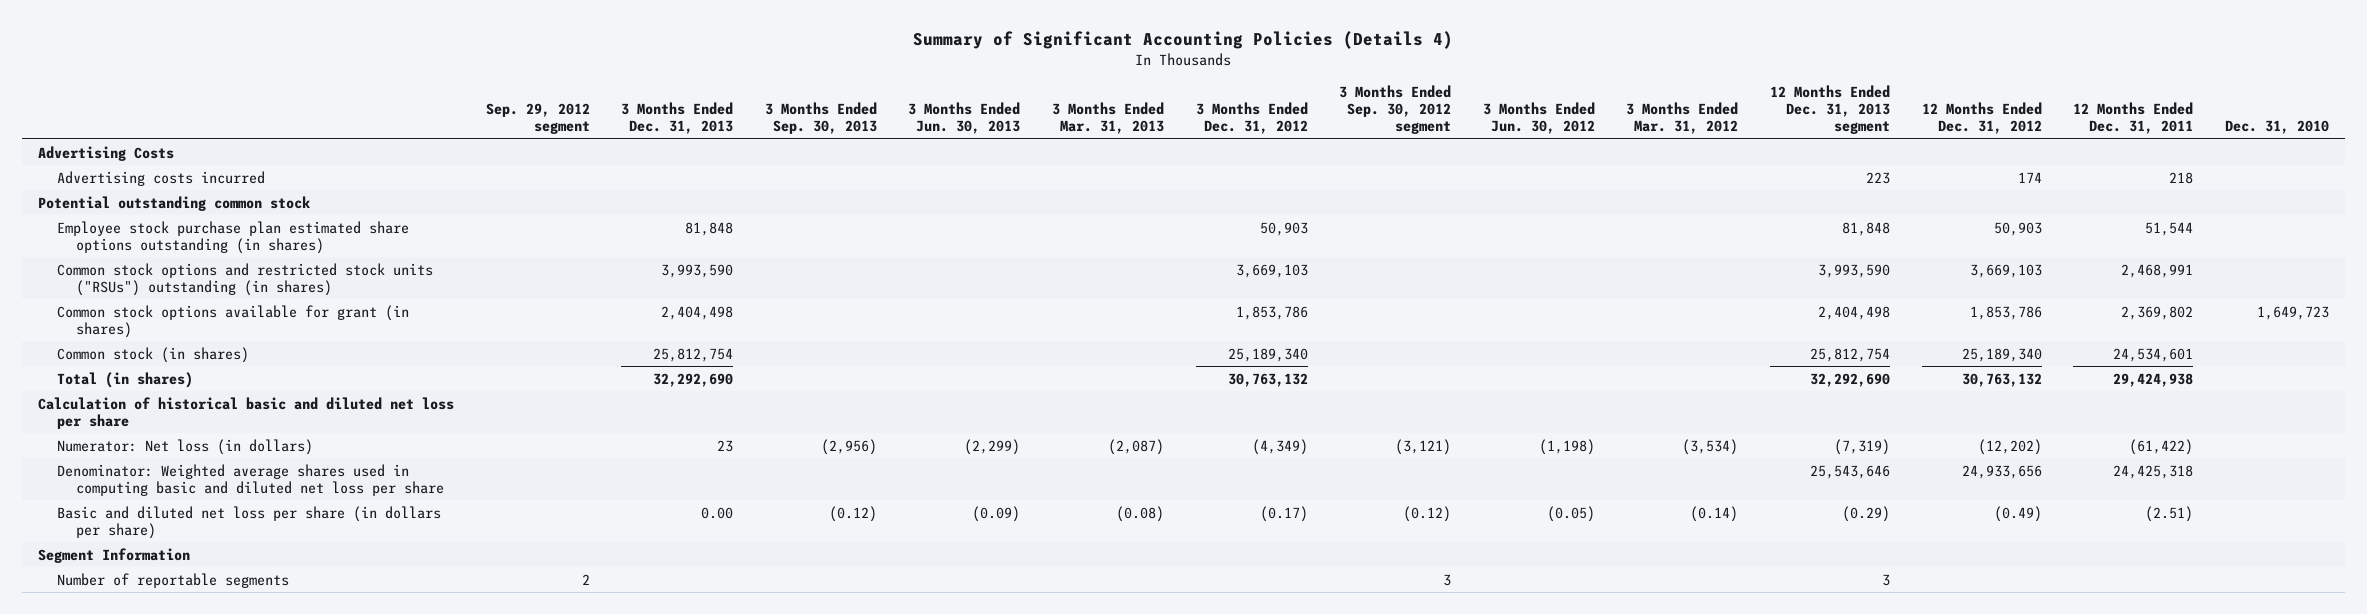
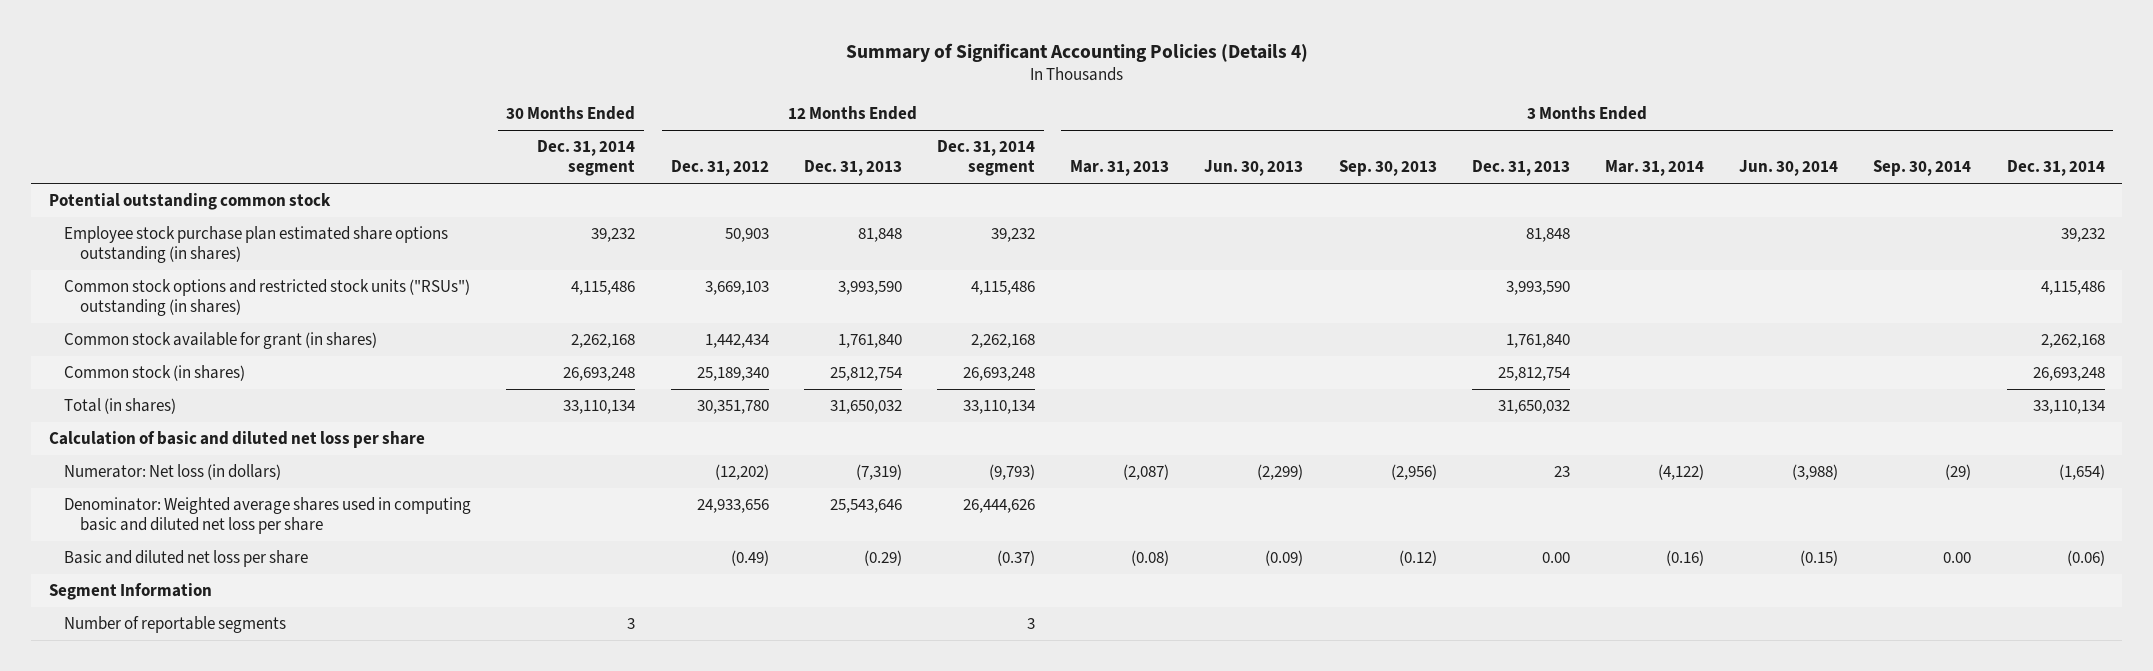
- | Sep. 29, 2012 segment | 3 Months Ended Dec. 31, 2013 | 3 Months Ended Sep. 30, 2013 | 3 Months Ended Jun. 30, 2013 | 3 Months Ended Mar. 31, 2013 | 3 Months Ended Dec. 31, 2012 | 3 Months Ended Sep. 30, 2012 segment | 3 Months Ended Jun. 30, 2012 | 3 Months Ended Mar. 31, 2012 | 12 Months Ended Dec. 31, 2013 segment | 12 Months Ended Dec. 31, 2012 | 12 Months Ended Dec. 31, 2011 | Dec. 31, 2010
+ | 30 Months Ended Dec. 31, 2014 segment | 12 Months Ended Dec. 31, 2012 | 12 Months Ended Dec. 31, 2013 | 12 Months Ended Dec. 31, 2014 segment | 3 Months Ended Mar. 31, 2013 | 3 Months Ended Jun. 30, 2013 | 3 Months Ended Sep. 30, 2013 | 3 Months Ended Dec. 31, 2013 | 3 Months Ended Mar. 31, 2014 | 3 Months Ended Jun. 30, 2014 | 3 Months Ended Sep. 30, 2014 | 3 Months Ended Dec. 31, 2014
- Advertising Costs
- Advertising costs incurred | | | | | | | | | | 223 | 174 | 218 |
- Common stock options available for grant (in shares) | | 2,404,498 | | | | 1,853,786 | | | | 2,404,498 | 1,853,786 | 2,369,802 | 1,649,723
+ Common stock available for grant (in shares) | 2,262,168 | 1,442,434 | 1,761,840 | 2,262,168 | | | | 1,761,840 | | | | 2,262,168
- Total (in shares) | | 32,292,690 | | | | 30,763,132 | | | | 32,292,690 | 30,763,132 | 29,424,938 |
- Calculation of historical basic and diluted net loss per share
+ Total (in shares) | 33,110,134 | 30,351,780 | 31,650,032 | 33,110,134 | | | | 31,650,032 | | | | 33,110,134
+ Calculation of basic and diluted net loss per share
- Basic and diluted net loss per share (in dollars per share) | | 0.00 | (0.12) | (0.09) | (0.08) | (0.17) | (0.12) | (0.05) | (0.14) | (0.29) | (0.49) | (2.51) |
+ Basic and diluted net loss per share | | (0.49) | (0.29) | (0.37) | (0.08) | (0.09) | (0.12) | 0.00 | (0.16) | (0.15) | 0.00 | (0.06)

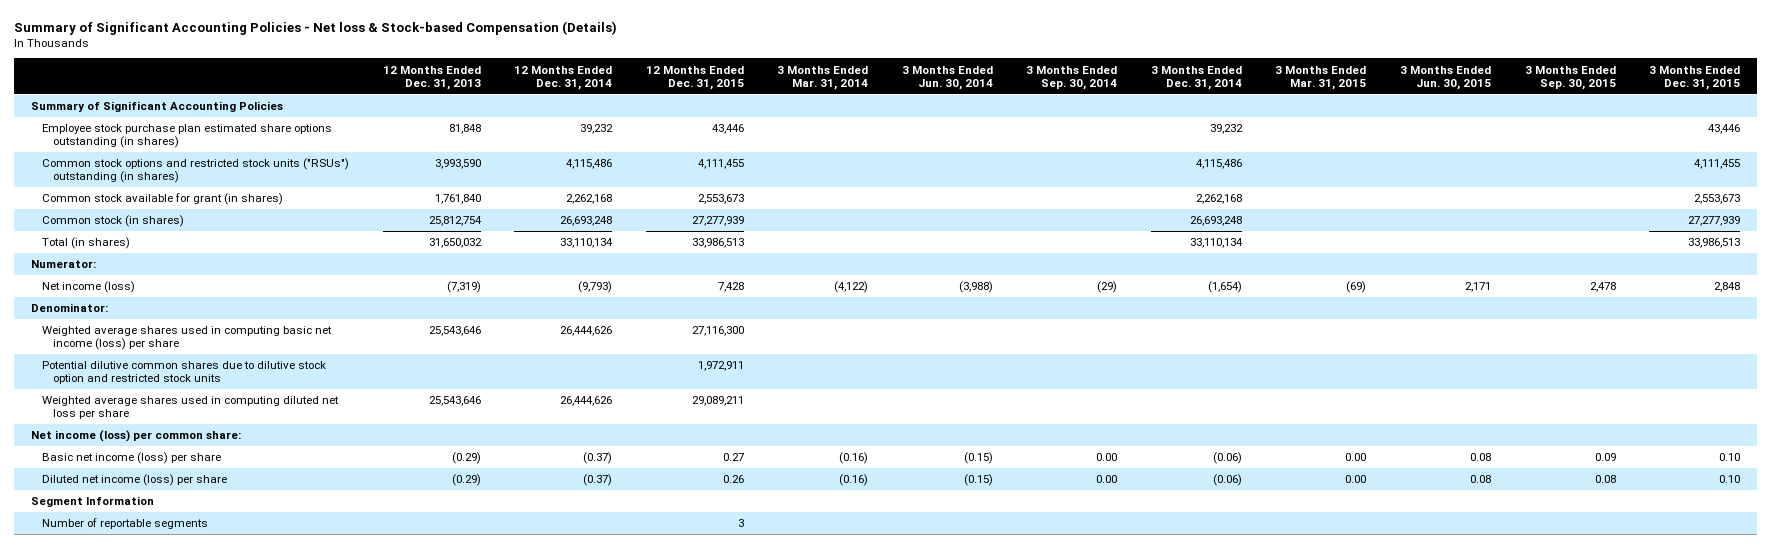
- Summary of Significant Accounting Policies (Details 4)
+ Summary of Significant Accounting Policies - Net loss & Stock-based Compensation (Details)
- | 30 Months Ended Dec. 31, 2014 segment | 12 Months Ended Dec. 31, 2012 | 12 Months Ended Dec. 31, 2013 | 12 Months Ended Dec. 31, 2014 segment | 3 Months Ended Mar. 31, 2013 | 3 Months Ended Jun. 30, 2013 | 3 Months Ended Sep. 30, 2013 | 3 Months Ended Dec. 31, 2013 | 3 Months Ended Mar. 31, 2014 | 3 Months Ended Jun. 30, 2014 | 3 Months Ended Sep. 30, 2014 | 3 Months Ended Dec. 31, 2014
+ | 12 Months Ended Dec. 31, 2013 | 12 Months Ended Dec. 31, 2014 | 12 Months Ended Dec. 31, 2015 | 3 Months Ended Mar. 31, 2014 | 3 Months Ended Jun. 30, 2014 | 3 Months Ended Sep. 30, 2014 | 3 Months Ended Dec. 31, 2014 | 3 Months Ended Mar. 31, 2015 | 3 Months Ended Jun. 30, 2015 | 3 Months Ended Sep. 30, 2015 | 3 Months Ended Dec. 31, 2015
- Potential outstanding common stock
+ Summary of Significant Accounting Policies
- Calculation of basic and diluted net loss per share
- Numerator: Net loss (in dollars) | | (12,202) | (7,319) | (9,793) | (2,087) | (2,299) | (2,956) | 23 | (4,122) | (3,988) | (29) | (1,654)
- Denominator: Weighted average shares used in computing basic and diluted net loss per share | | 24,933,656 | 25,543,646 | 26,444,626 | | | | | | | |
- Basic and diluted net loss per share | | (0.49) | (0.29) | (0.37) | (0.08) | (0.09) | (0.12) | 0.00 | (0.16) | (0.15) | 0.00 | (0.06)
+ Numerator:
+ Net income (loss) | (7,319) | (9,793) | 7,428 | (4,122) | (3,988) | (29) | (1,654) | (69) | 2,171 | 2,478 | 2,848
+ Denominator:
+ Weighted average shares used in computing basic net income (loss) per share | 25,543,646 | 26,444,626 | 27,116,300 | | | | | | | |
+ Potential dilutive common shares due to dilutive stock option and restricted stock units | | | 1,972,911 | | | | | | | |
+ Weighted average shares used in computing diluted net loss per share | 25,543,646 | 26,444,626 | 29,089,211 | | | | | | | |
+ Net income (loss) per common share:
+ Basic net income (loss) per share | (0.29) | (0.37) | 0.27 | (0.16) | (0.15) | 0.00 | (0.06) | 0.00 | 0.08 | 0.09 | 0.10
+ Diluted net income (loss) per share | (0.29) | (0.37) | 0.26 | (0.16) | (0.15) | 0.00 | (0.06) | 0.00 | 0.08 | 0.08 | 0.10

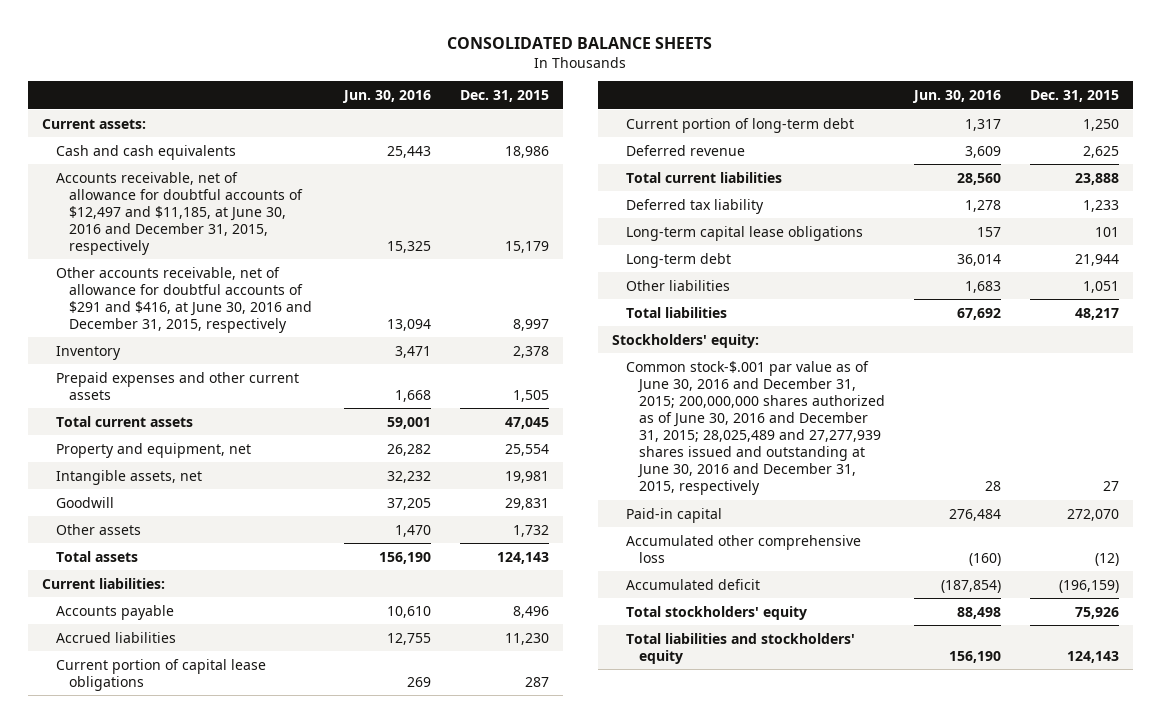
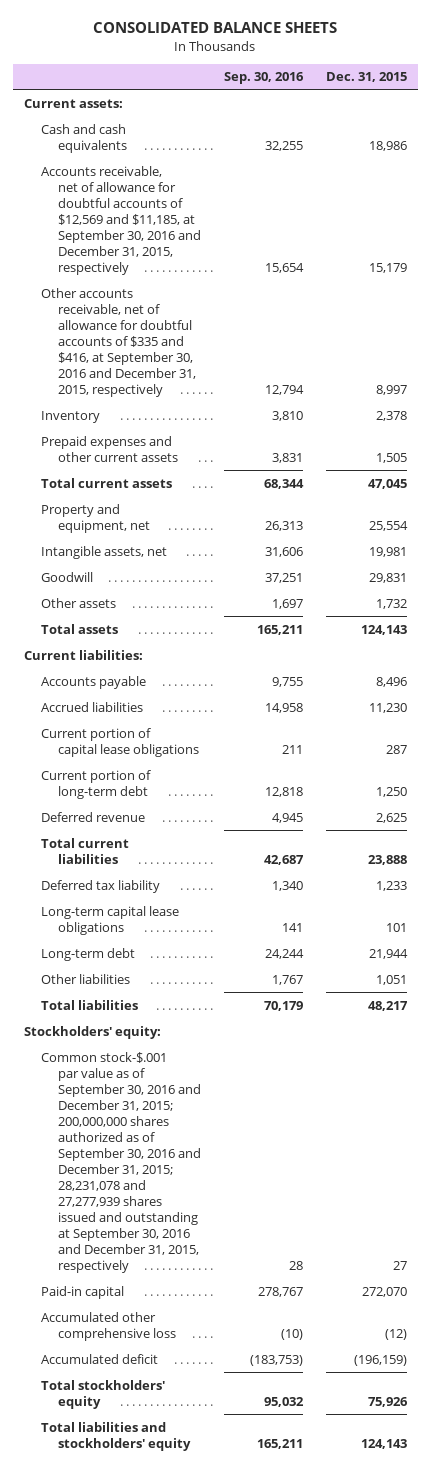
- | Jun. 30, 2016 | Dec. 31, 2015
+ | Sep. 30, 2016 | Dec. 31, 2015
- Accounts receivable, net of allowance for doubtful accounts of $12,497 and $11,185, at June 30, 2016 and December 31, 2015, respectively | 15,325 | 15,179
- Other accounts receivable, net of allowance for doubtful accounts of $291 and $416, at June 30, 2016 and December 31, 2015, respectively | 13,094 | 8,997
+ Accounts receivable, net of allowance for doubtful accounts of $12,569 and $11,185, at September 30, 2016 and December 31, 2015, respectively | 15,654 | 15,179
+ Other accounts receivable, net of allowance for doubtful accounts of $335 and $416, at September 30, 2016 and December 31, 2015, respectively | 12,794 | 8,997
- Common stock-$.001 par value as of June 30, 2016 and December 31, 2015; 200,000,000 shares authorized as of June 30, 2016 and December 31, 2015; 28,025,489 and 27,277,939 shares issued and outstanding at June 30, 2016 and December 31, 2015, respectively | 28 | 27
+ Common stock-$.001 par value as of September 30, 2016 and December 31, 2015; 200,000,000 shares authorized as of September 30, 2016 and December 31, 2015; 28,231,078 and 27,277,939 shares issued and outstanding at September 30, 2016 and December 31, 2015, respectively | 28 | 27

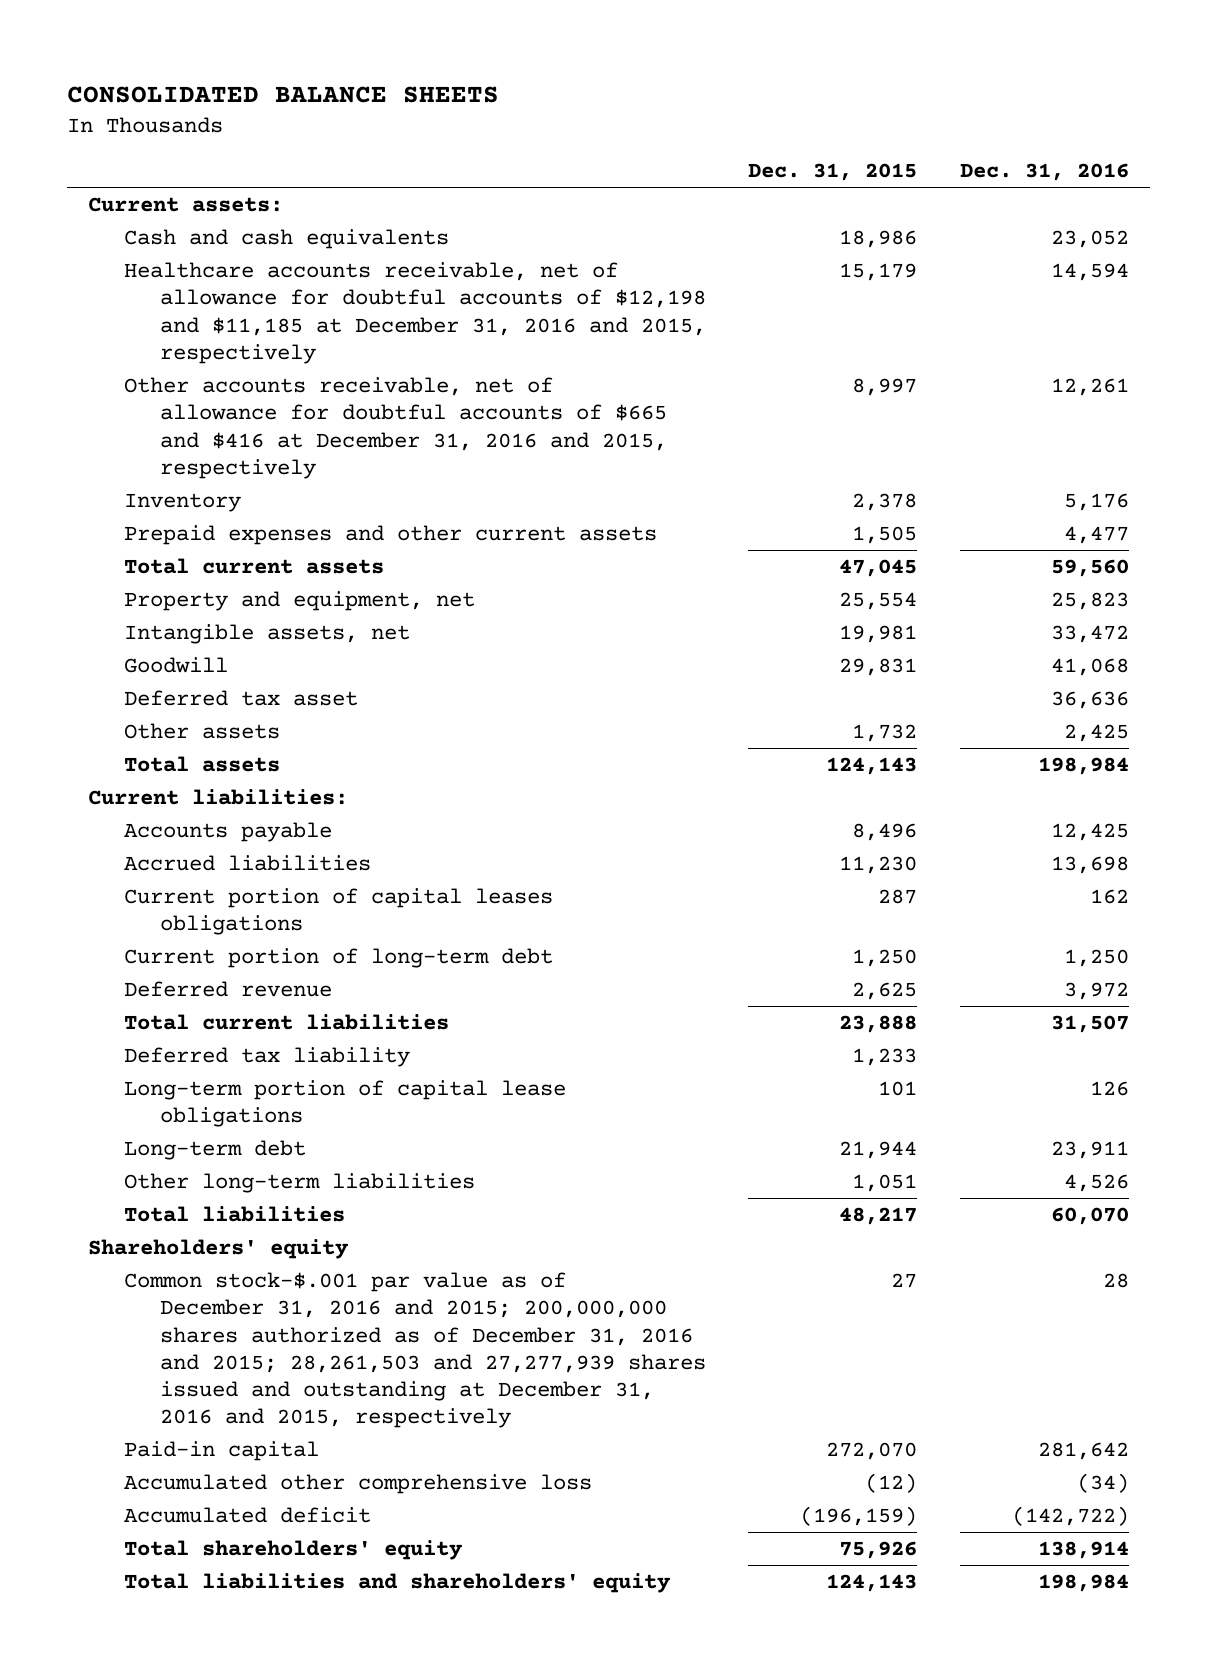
- | Sep. 30, 2016 | Dec. 31, 2015
+ | Dec. 31, 2015 | Dec. 31, 2016
- Accounts receivable, net of allowance for doubtful accounts of $12,569 and $11,185, at September 30, 2016 and December 31, 2015, respectively | 15,654 | 15,179
- Other accounts receivable, net of allowance for doubtful accounts of $335 and $416, at September 30, 2016 and December 31, 2015, respectively | 12,794 | 8,997
+ Healthcare accounts receivable, net of allowance for doubtful accounts of $12,198 and $11,185 at December 31, 2016 and 2015, respectively | 15,179 | 14,594
+ Other accounts receivable, net of allowance for doubtful accounts of $665 and $416 at December 31, 2016 and 2015, respectively | 8,997 | 12,261
+ Deferred tax asset | | 36,636
- Current portion of capital lease obligations | 211 | 287
+ Current portion of capital leases obligations | 287 | 162
- Long-term capital lease obligations | 141 | 101
+ Long-term portion of capital lease obligations | 101 | 126
- Other liabilities | 1,767 | 1,051
+ Other long-term liabilities | 1,051 | 4,526
- Stockholders' equity:
- Common stock-$.001 par value as of September 30, 2016 and December 31, 2015; 200,000,000 shares authorized as of September 30, 2016 and December 31, 2015; 28,231,078 and 27,277,939 shares issued and outstanding at September 30, 2016 and December 31, 2015, respectively | 28 | 27
+ Shareholders' equity
+ Common stock-$.001 par value as of December 31, 2016 and 2015; 200,000,000 shares authorized as of December 31, 2016 and 2015; 28,261,503 and 27,277,939 shares issued and outstanding at December 31, 2016 and 2015, respectively | 27 | 28
- Total stockholders' equity | 95,032 | 75,926
- Total liabilities and stockholders' equity | 165,211 | 124,143
+ Total shareholders' equity | 75,926 | 138,914
+ Total liabilities and shareholders' equity | 124,143 | 198,984

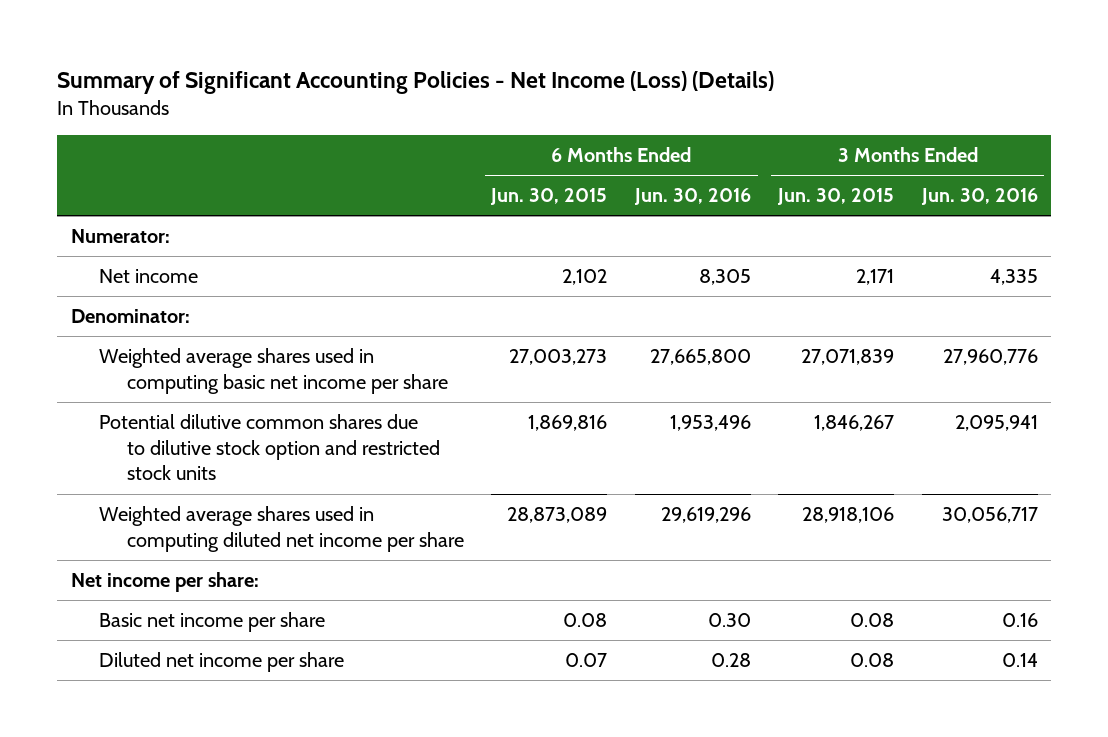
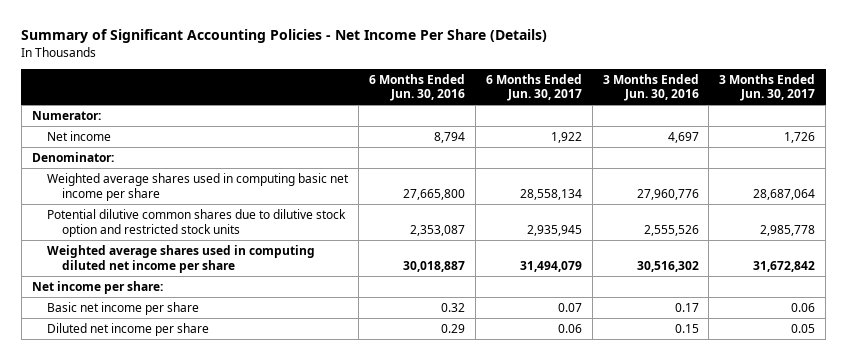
- Summary of Significant Accounting Policies - Net Income (Loss) (Details)
+ Summary of Significant Accounting Policies - Net Income Per Share (Details)
- | 6 Months Ended Jun. 30, 2015 | 6 Months Ended Jun. 30, 2016 | 3 Months Ended Jun. 30, 2015 | 3 Months Ended Jun. 30, 2016
+ | 6 Months Ended Jun. 30, 2016 | 6 Months Ended Jun. 30, 2017 | 3 Months Ended Jun. 30, 2016 | 3 Months Ended Jun. 30, 2017
- Net income | 2,102 | 8,305 | 2,171 | 4,335
+ Net income | 8,794 | 1,922 | 4,697 | 1,726
- Potential dilutive common shares due to dilutive stock option and restricted stock units | 1,869,816 | 1,953,496 | 1,846,267 | 2,095,941
- Weighted average shares used in computing diluted net income per share | 28,873,089 | 29,619,296 | 28,918,106 | 30,056,717
+ Potential dilutive common shares due to dilutive stock option and restricted stock units | 2,353,087 | 2,935,945 | 2,555,526 | 2,985,778
+ Weighted average shares used in computing diluted net income per share | 30,018,887 | 31,494,079 | 30,516,302 | 31,672,842
- Basic net income per share | 0.08 | 0.30 | 0.08 | 0.16
- Diluted net income per share | 0.07 | 0.28 | 0.08 | 0.14
+ Basic net income per share | 0.32 | 0.07 | 0.17 | 0.06
+ Diluted net income per share | 0.29 | 0.06 | 0.15 | 0.05

